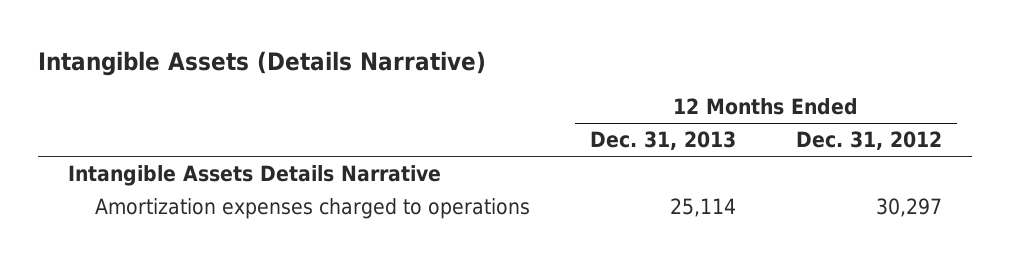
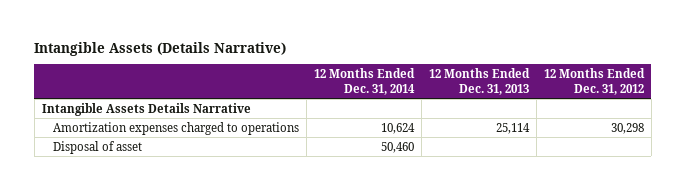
- | 12 Months Ended Dec. 31, 2013 | 12 Months Ended Dec. 31, 2012
+ | 12 Months Ended Dec. 31, 2014 | 12 Months Ended Dec. 31, 2013 | 12 Months Ended Dec. 31, 2012
- Amortization expenses charged to operations | 25,114 | 30,297
+ Amortization expenses charged to operations | 10,624 | 25,114 | 30,298
+ Disposal of asset | 50,460 | |

